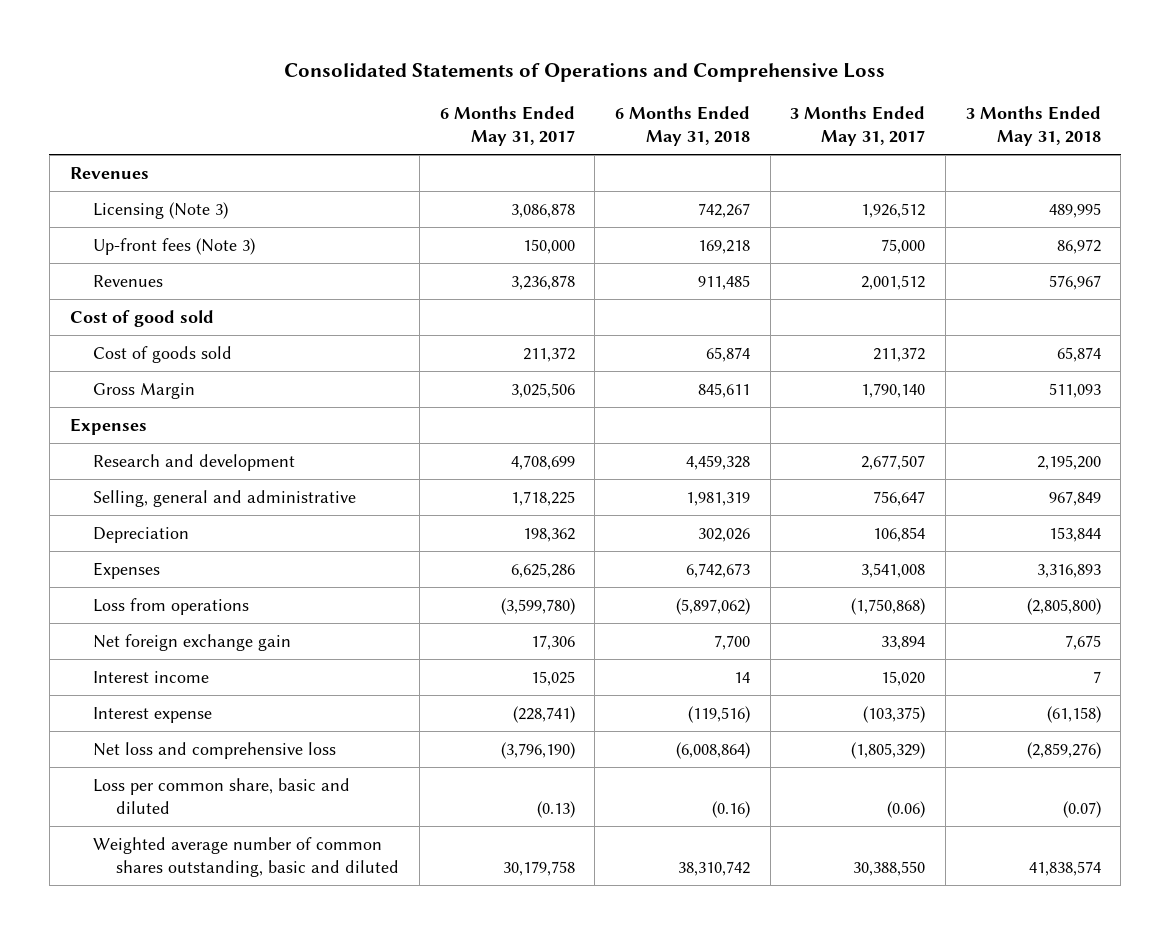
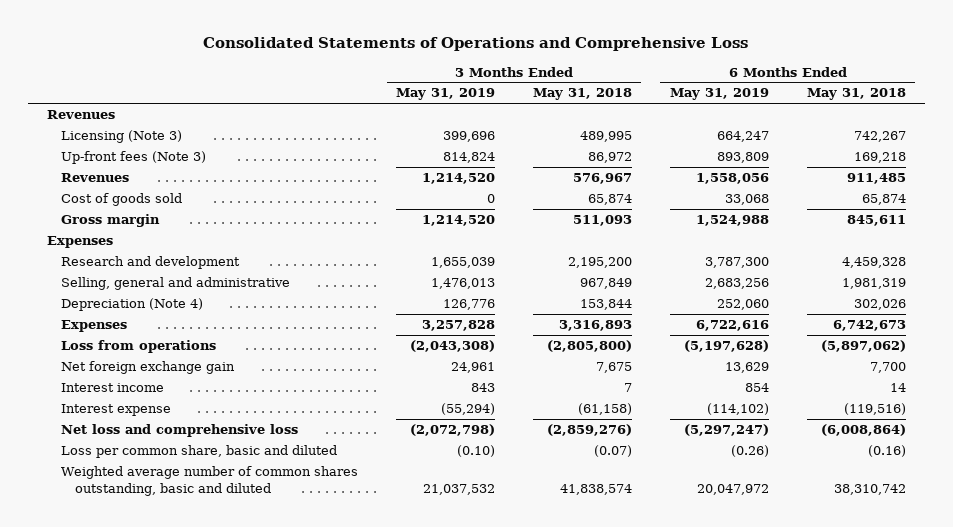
- | 6 Months Ended May 31, 2017 | 6 Months Ended May 31, 2018 | 3 Months Ended May 31, 2017 | 3 Months Ended May 31, 2018
+ | 3 Months Ended May 31, 2019 | 3 Months Ended May 31, 2018 | 6 Months Ended May 31, 2019 | 6 Months Ended May 31, 2018
- Cost of good sold
- Gross Margin | 3,025,506 | 845,611 | 1,790,140 | 511,093
+ Gross margin | 1,214,520 | 511,093 | 1,524,988 | 845,611
- Depreciation | 198,362 | 302,026 | 106,854 | 153,844
+ Depreciation (Note 4) | 126,776 | 153,844 | 252,060 | 302,026

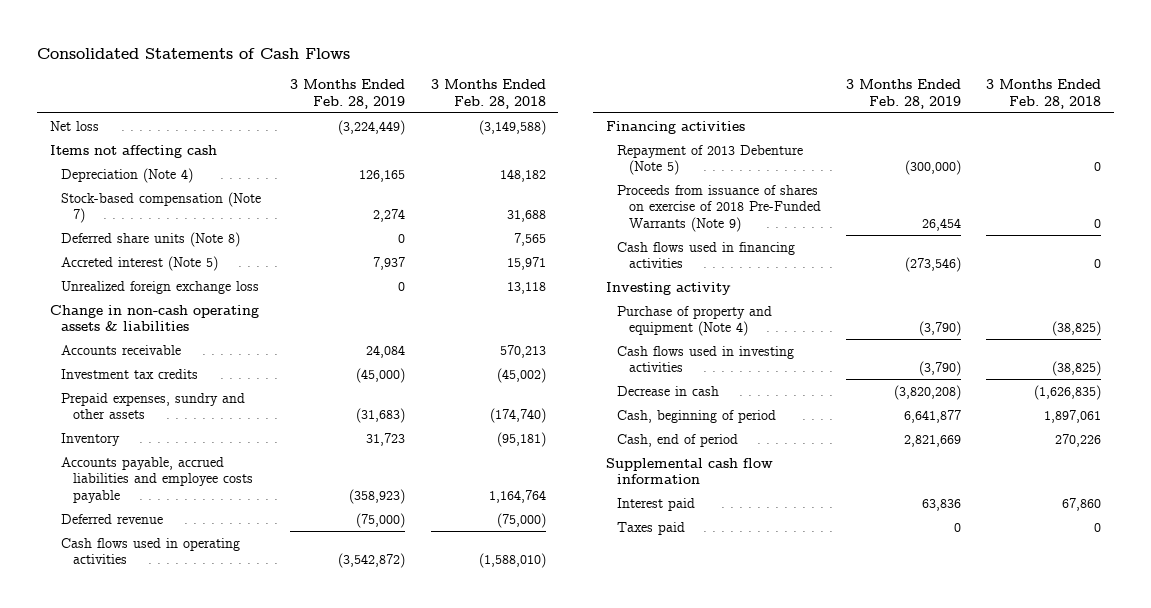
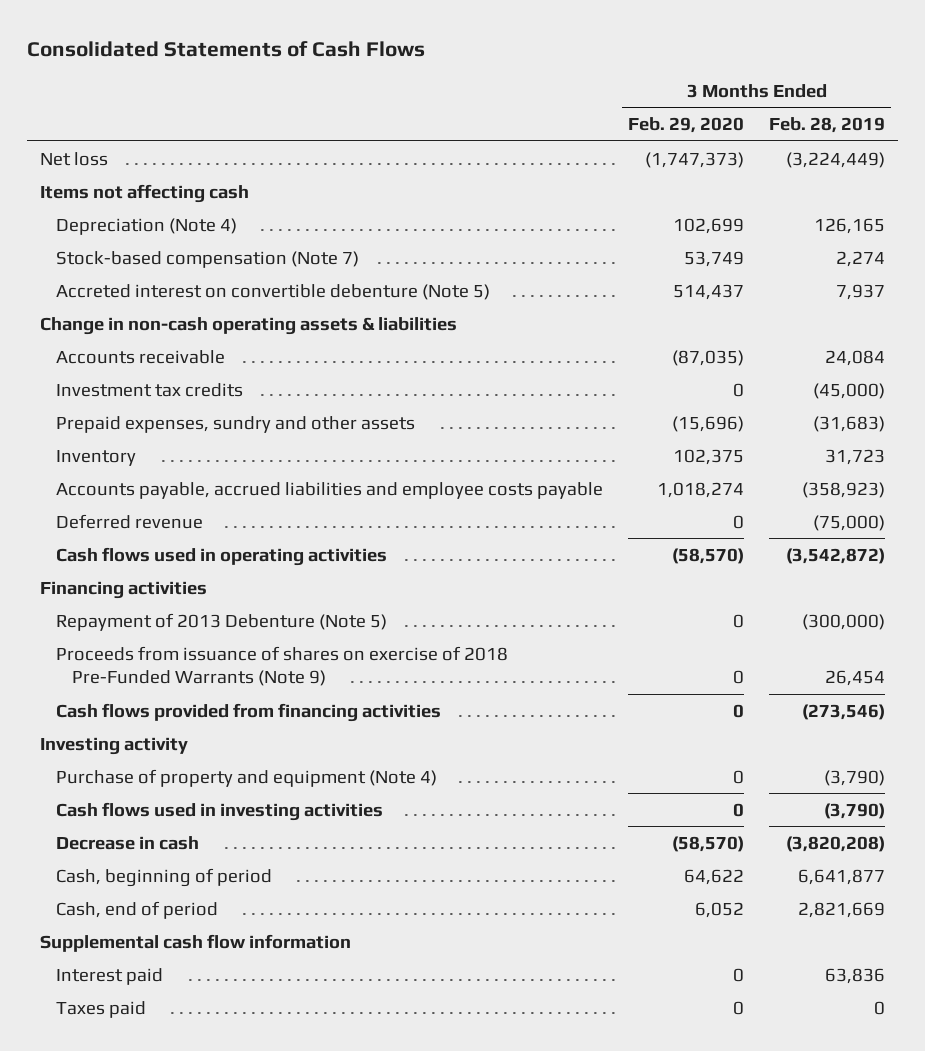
- | 3 Months Ended Feb. 28, 2019 | 3 Months Ended Feb. 28, 2018
+ | 3 Months Ended Feb. 29, 2020 | 3 Months Ended Feb. 28, 2019
- Deferred share units (Note 8) | 0 | 7,565
- Accreted interest (Note 5) | 7,937 | 15,971
- Unrealized foreign exchange loss | 0 | 13,118
+ Accreted interest on convertible debenture (Note 5) | 514,437 | 7,937
- Cash flows used in financing activities | (273,546) | 0
+ Cash flows provided from financing activities | 0 | (273,546)

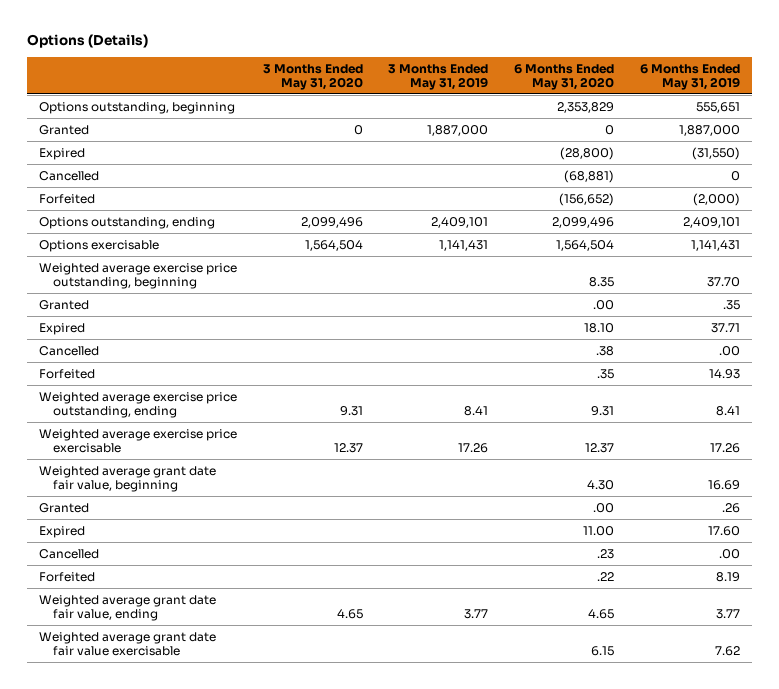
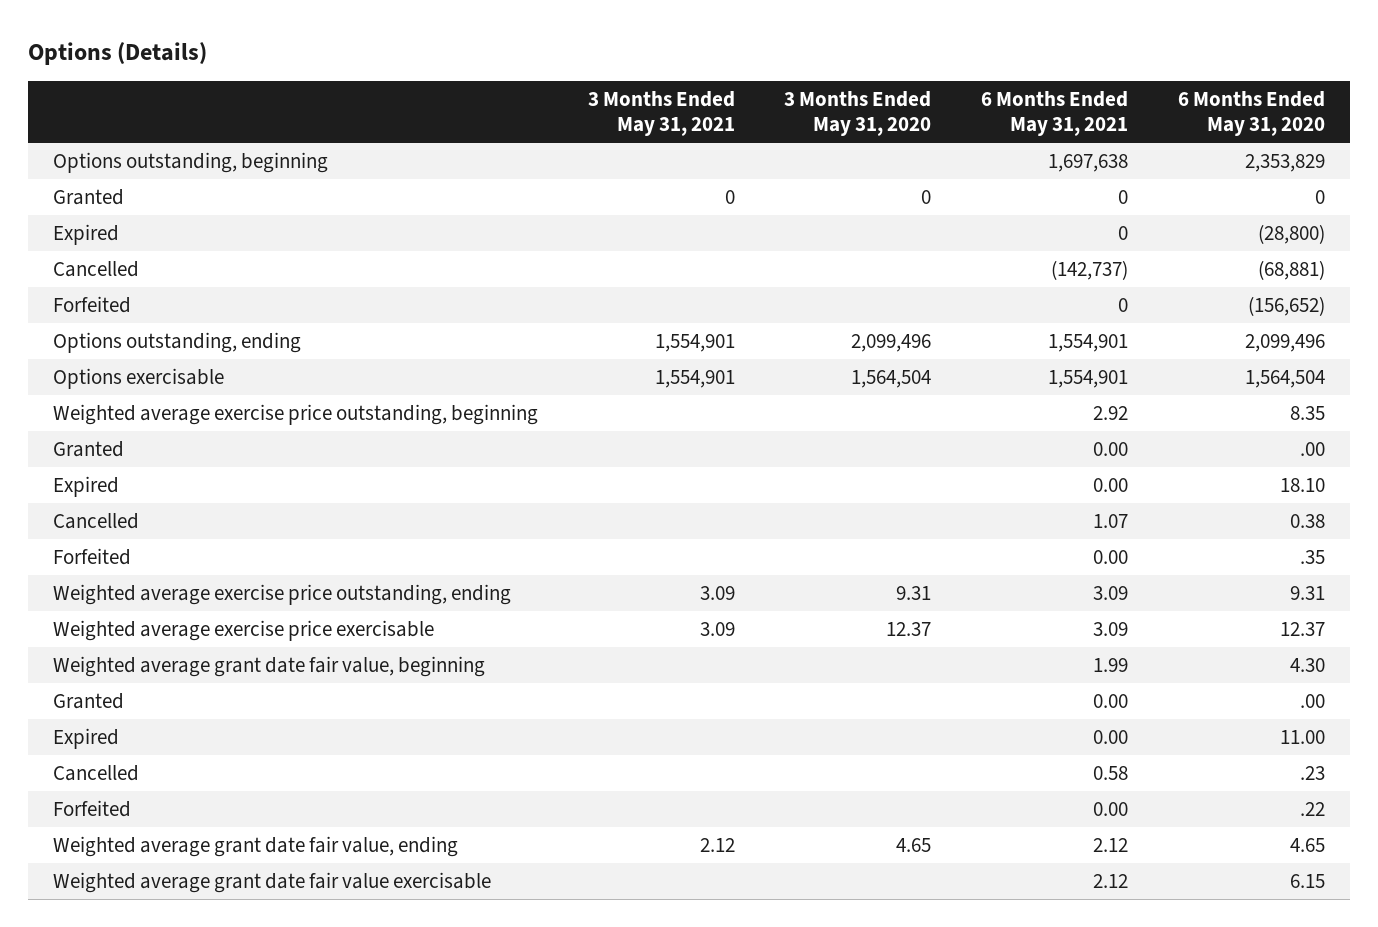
- | 3 Months Ended May 31, 2020 | 3 Months Ended May 31, 2019 | 6 Months Ended May 31, 2020 | 6 Months Ended May 31, 2019
+ | 3 Months Ended May 31, 2021 | 3 Months Ended May 31, 2020 | 6 Months Ended May 31, 2021 | 6 Months Ended May 31, 2020
- Cancelled | | | .38 | .00
+ Cancelled | | | 1.07 | 0.38

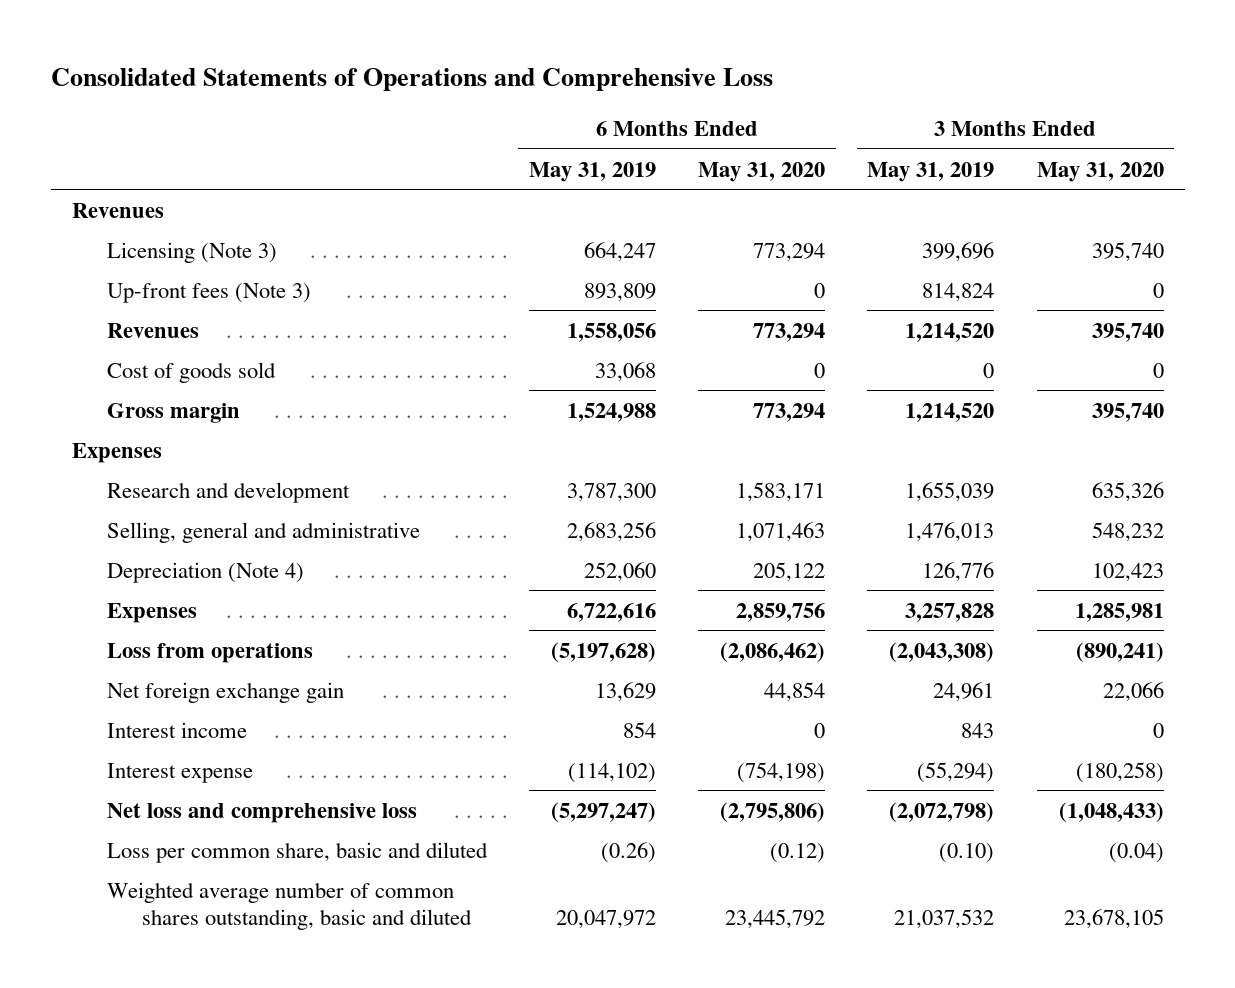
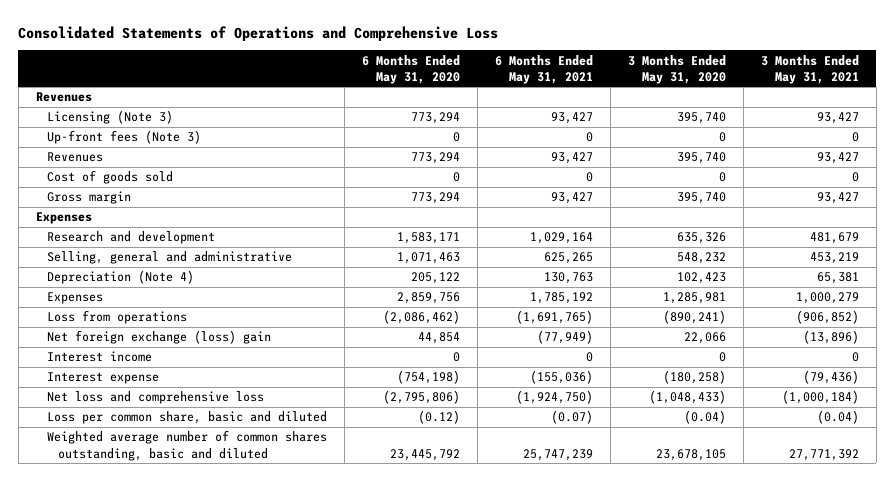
- | 6 Months Ended May 31, 2019 | 6 Months Ended May 31, 2020 | 3 Months Ended May 31, 2019 | 3 Months Ended May 31, 2020
+ | 6 Months Ended May 31, 2020 | 6 Months Ended May 31, 2021 | 3 Months Ended May 31, 2020 | 3 Months Ended May 31, 2021
- Net foreign exchange gain | 13,629 | 44,854 | 24,961 | 22,066
+ Net foreign exchange (loss) gain | 44,854 | (77,949) | 22,066 | (13,896)

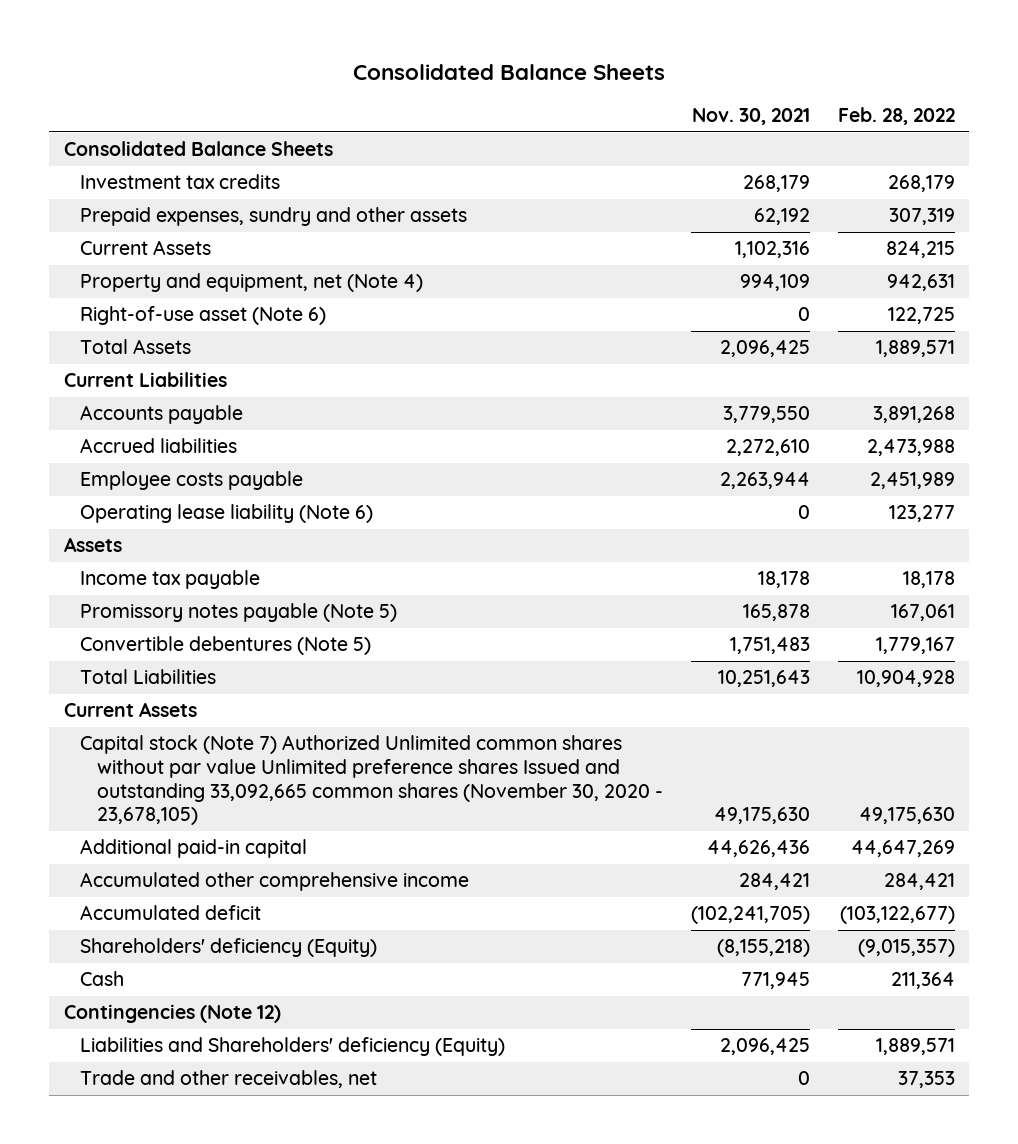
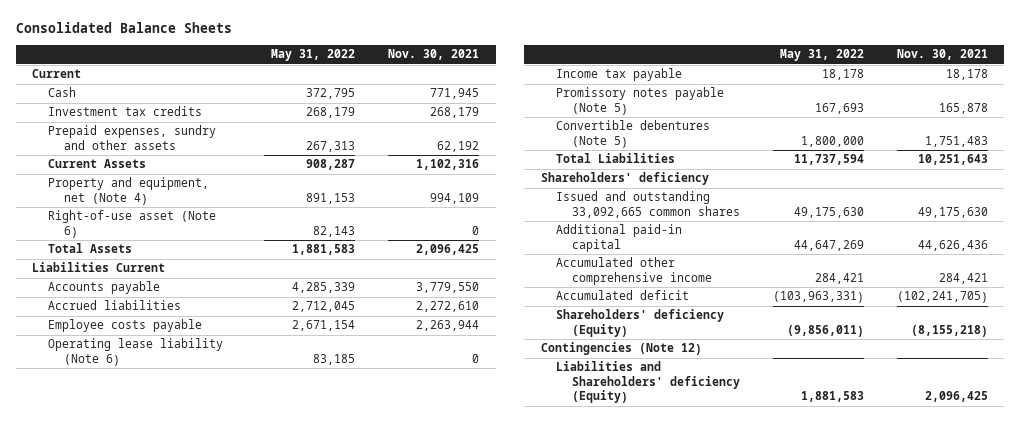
- | Nov. 30, 2021 | Feb. 28, 2022
+ | May 31, 2022 | Nov. 30, 2021
- Consolidated Balance Sheets
+ Current
moved up: Cash | 372,795 | 771,945
- Current Liabilities
+ Liabilities Current
- Assets
- Current Assets
- Capital stock (Note 7) Authorized Unlimited common shares without par value Unlimited preference shares Issued and outstanding 33,092,665 common shares (November 30, 2020 - 23,678,105) | 49,175,630 | 49,175,630
+ Shareholders' deficiency
+ Issued and outstanding 33,092,665 common shares | 49,175,630 | 49,175,630
- Trade and other receivables, net | 0 | 37,353

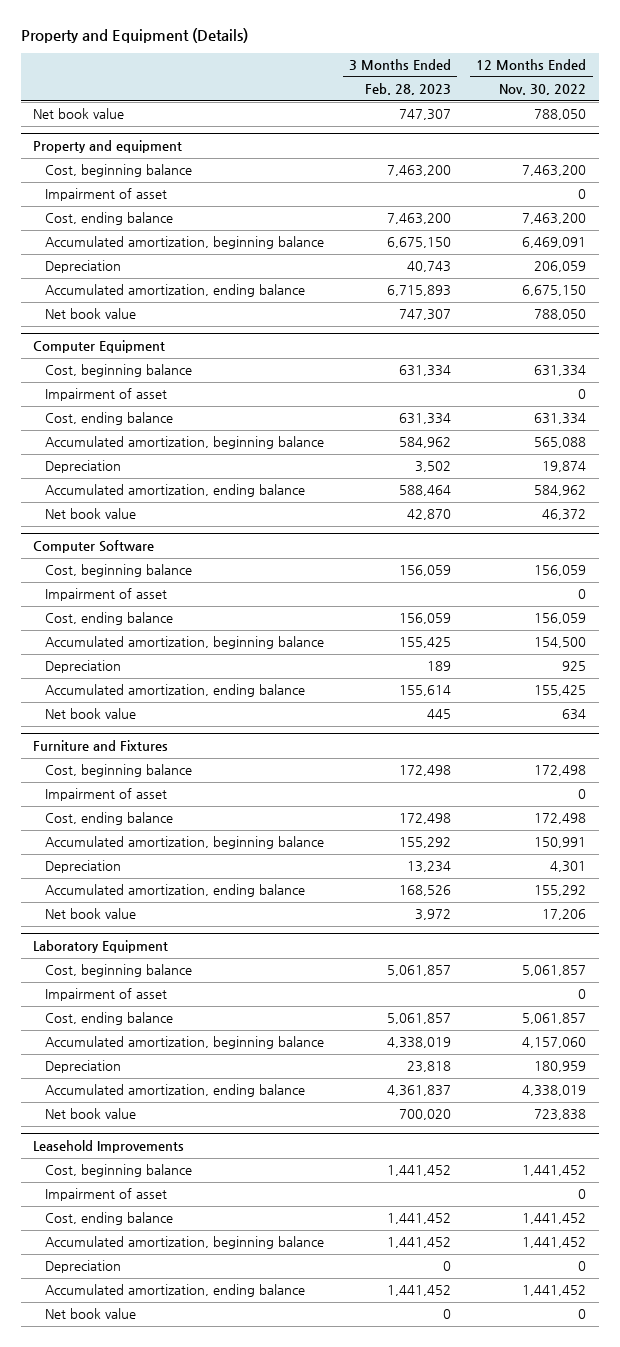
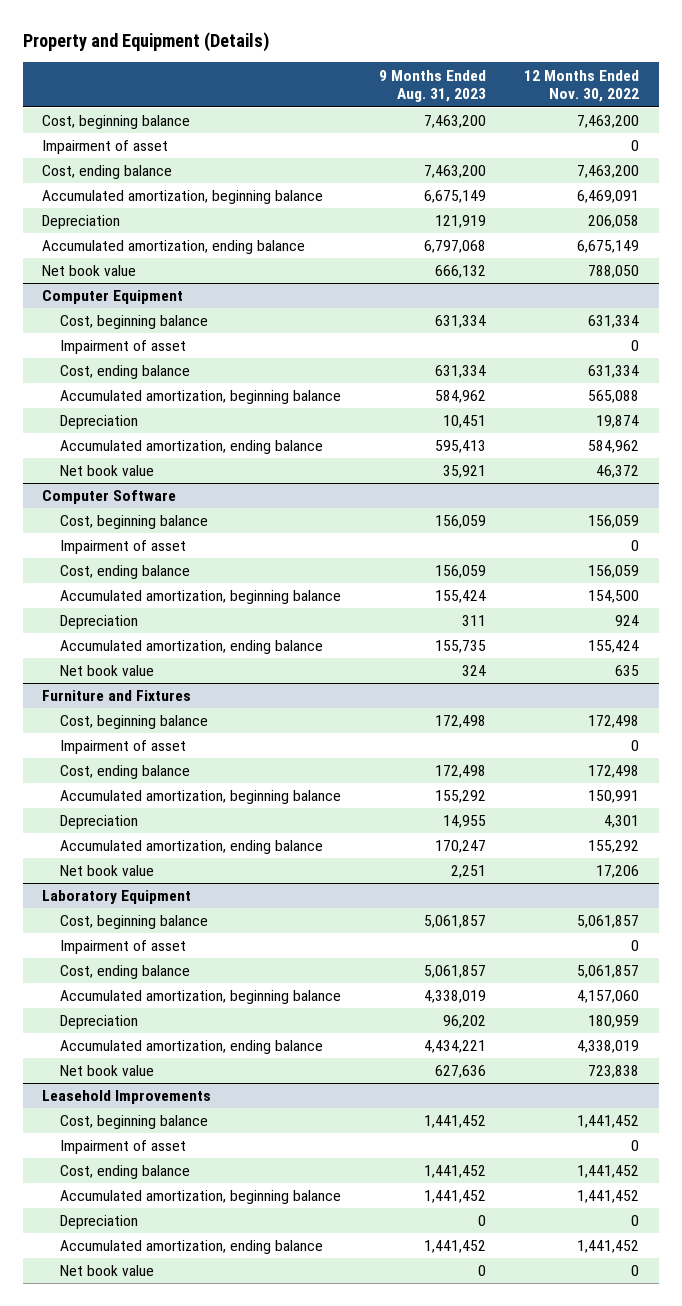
- | 3 Months Ended Feb. 28, 2023 | 12 Months Ended Nov. 30, 2022
+ | 9 Months Ended Aug. 31, 2023 | 12 Months Ended Nov. 30, 2022
- Net book value | 747,307 | 788,050
- Property and equipment
- Depreciation | 40,743 | 206,059
- Accumulated amortization, ending balance | 6,715,893 | 6,675,150
+ Depreciation | 121,919 | 206,058
+ Accumulated amortization, ending balance | 6,797,068 | 6,675,149
@ Computer Software
- Depreciation | 189 | 925
- Accumulated amortization, ending balance | 155,614 | 155,425
- Net book value | 445 | 634
+ Depreciation | 311 | 924
+ Accumulated amortization, ending balance | 155,735 | 155,424
+ Net book value | 324 | 635

